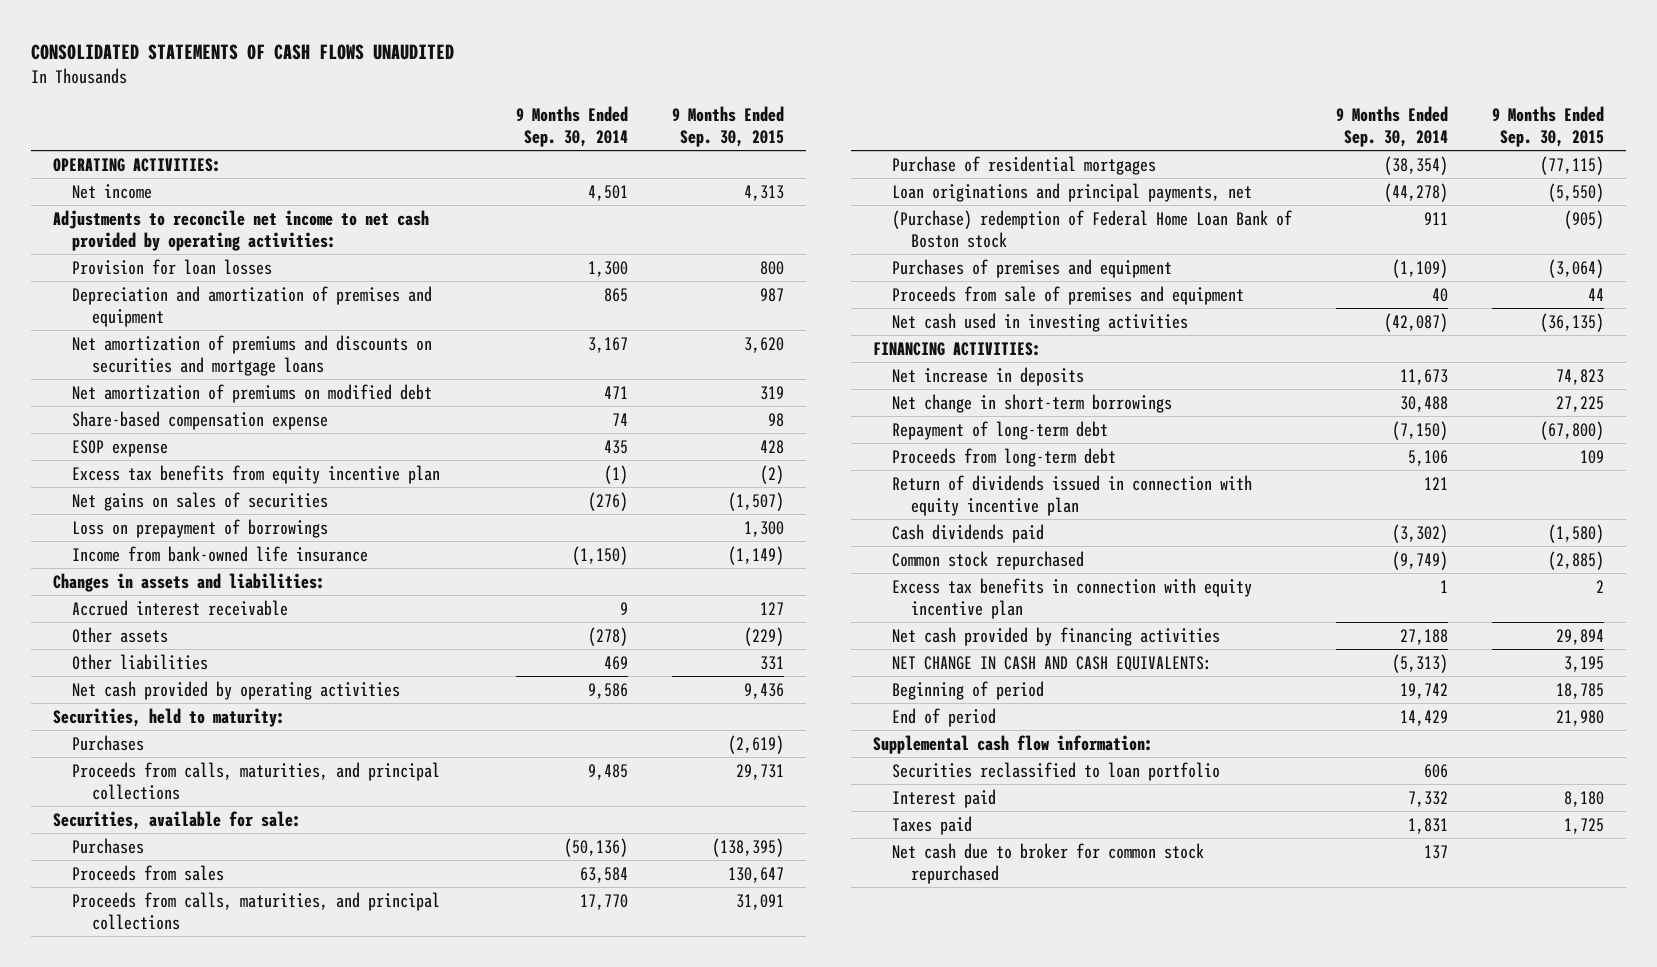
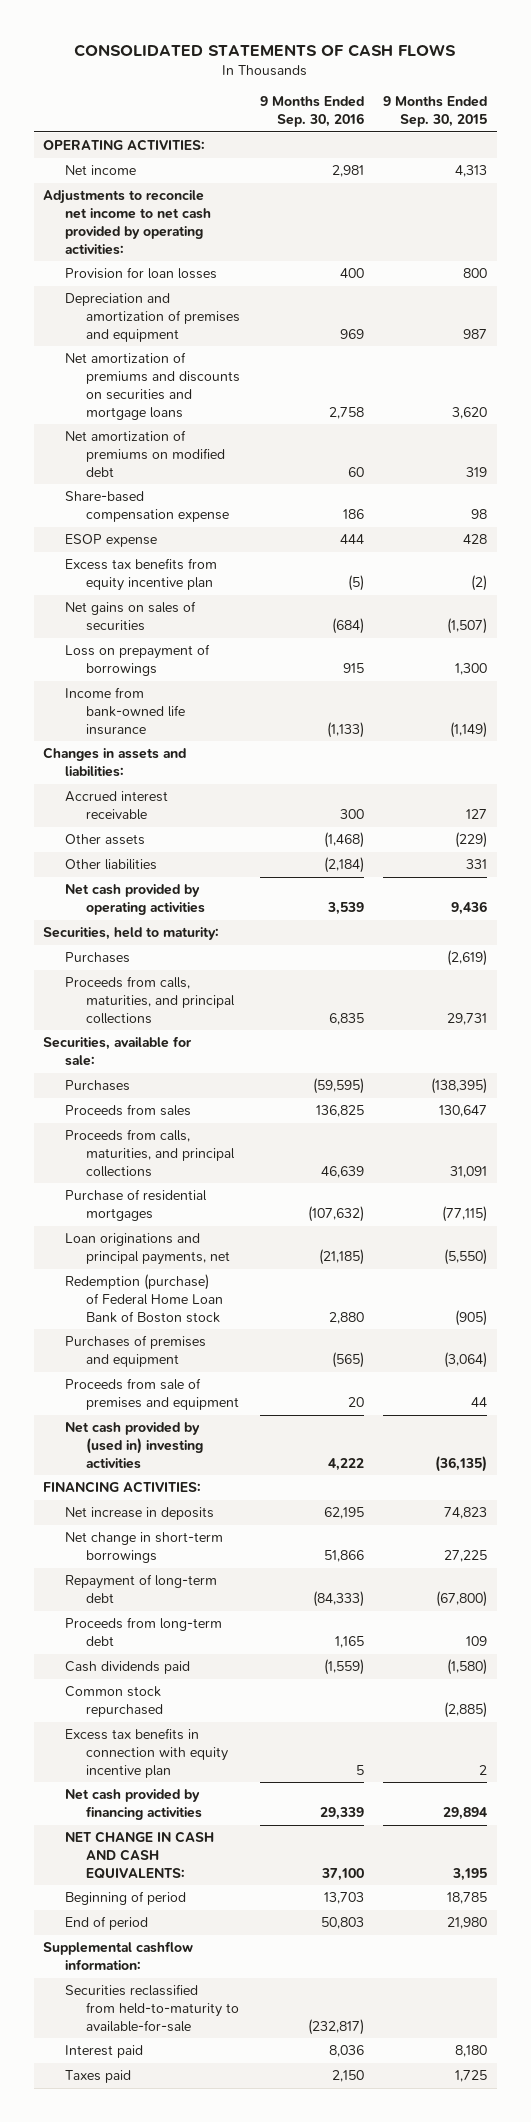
- CONSOLIDATED STATEMENTS OF CASH FLOWS UNAUDITED
+ CONSOLIDATED STATEMENTS OF CASH FLOWS
- | 9 Months Ended Sep. 30, 2014 | 9 Months Ended Sep. 30, 2015
+ | 9 Months Ended Sep. 30, 2016 | 9 Months Ended Sep. 30, 2015
- (Purchase) redemption of Federal Home Loan Bank of Boston stock | 911 | (905)
+ Redemption (purchase) of Federal Home Loan Bank of Boston stock | 2,880 | (905)
- Net cash used in investing activities | (42,087) | (36,135)
+ Net cash provided by (used in) investing activities | 4,222 | (36,135)
- Return of dividends issued in connection with equity incentive plan | 121 |
- Supplemental cash flow information:
- Securities reclassified to loan portfolio | 606 |
+ Supplemental cashflow information:
+ Securities reclassified from held-to-maturity to available-for-sale | (232,817) |
- Net cash due to broker for common stock repurchased | 137 |

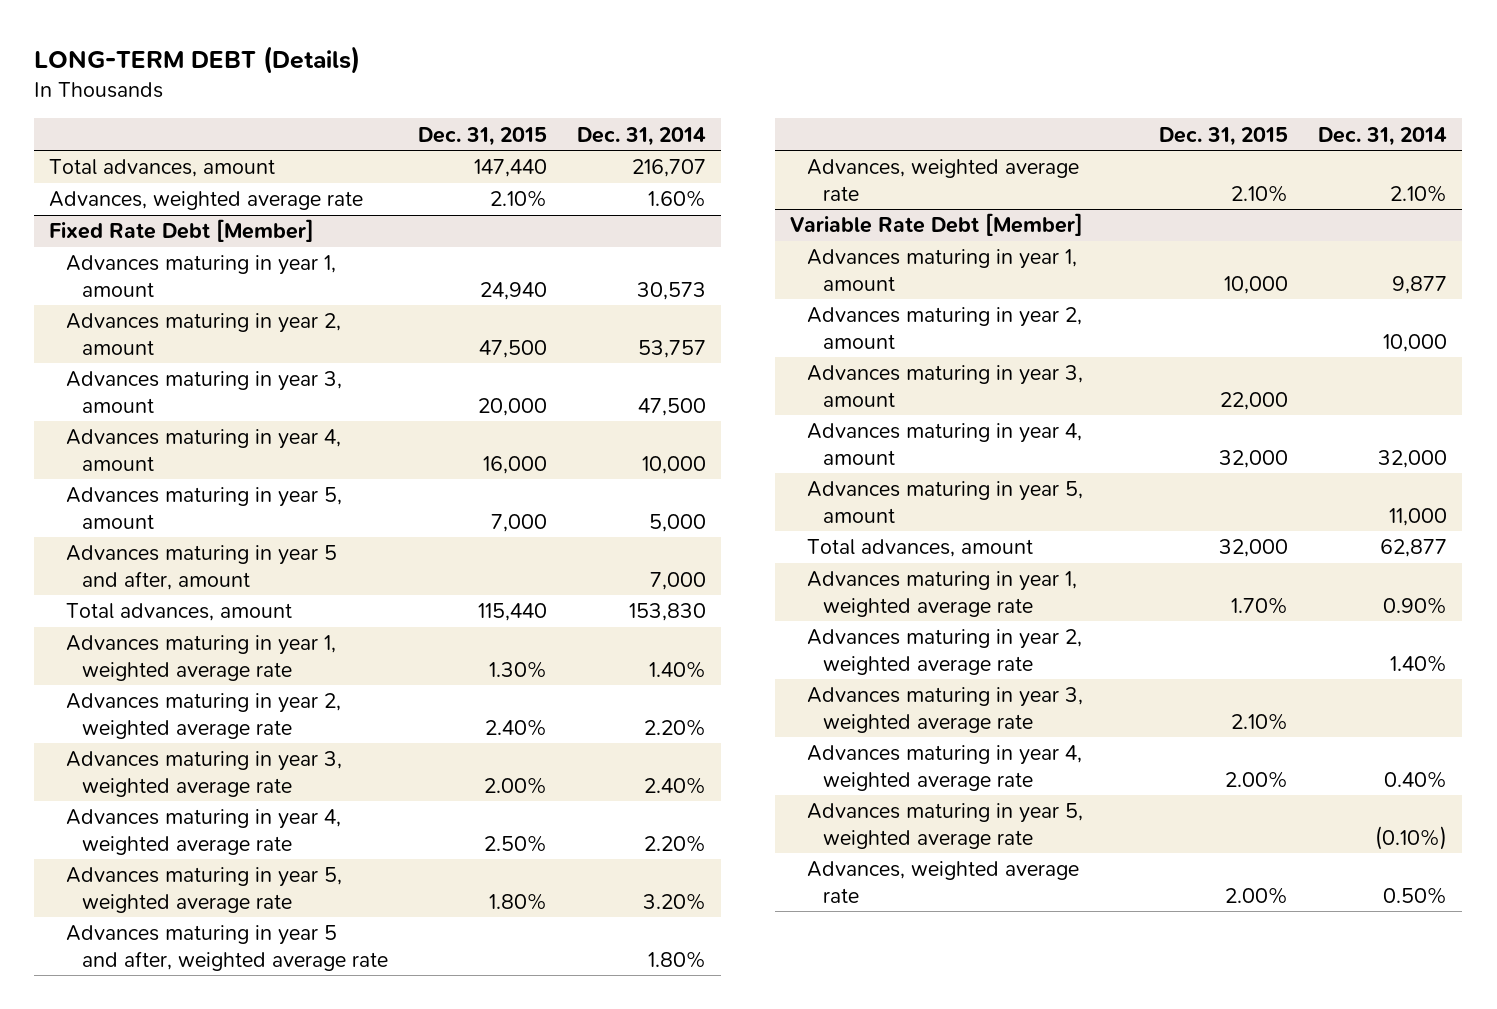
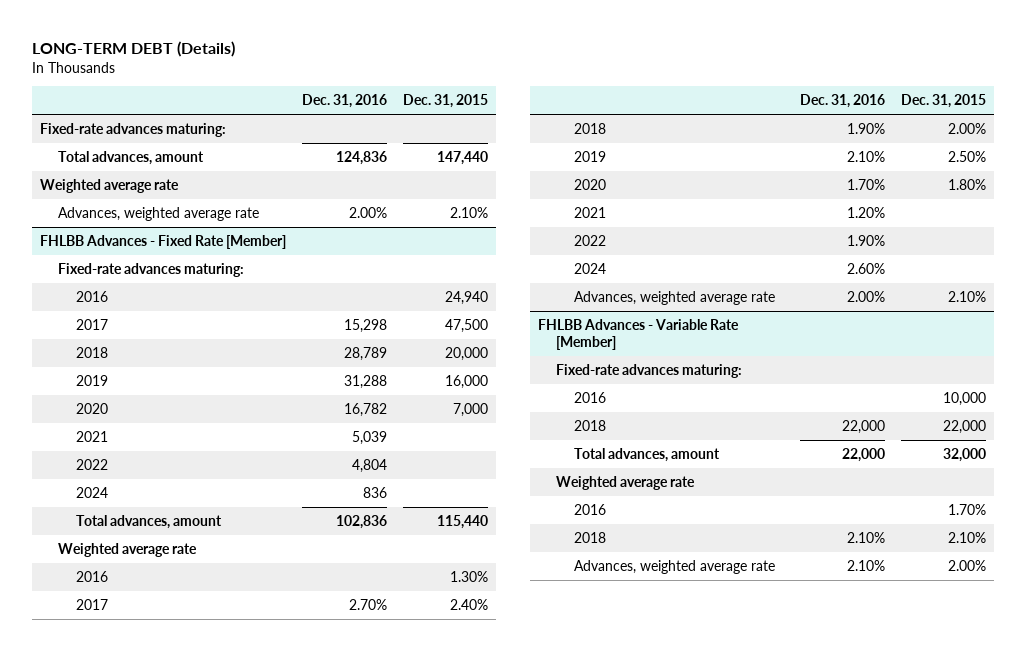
- | Dec. 31, 2015 | Dec. 31, 2014
+ | Dec. 31, 2016 | Dec. 31, 2015
+ Fixed-rate advances maturing:
+ Weighted average rate
- Fixed Rate Debt [Member]
- Advances maturing in year 1, amount | 24,940 | 30,573
- Advances maturing in year 2, amount | 47,500 | 53,757
- Advances maturing in year 3, amount | 20,000 | 47,500
- Advances maturing in year 4, amount | 16,000 | 10,000
- Advances maturing in year 5, amount | 7,000 | 5,000
- Advances maturing in year 5 and after, amount | | 7,000
+ FHLBB Advances - Fixed Rate [Member]
+ Fixed-rate advances maturing:
+ 2016 | | 24,940
+ 2017 | 15,298 | 47,500
+ 2018 | 28,789 | 20,000
+ 2019 | 31,288 | 16,000
+ 2020 | 16,782 | 7,000
+ 2021 | 5,039 |
+ 2022 | 4,804 |
+ 2024 | 836 |
- Advances maturing in year 1, weighted average rate | 1.30% | 1.40%
- Advances maturing in year 2, weighted average rate | 2.40% | 2.20%
- Advances maturing in year 3, weighted average rate | 2.00% | 2.40%
- Advances maturing in year 4, weighted average rate | 2.50% | 2.20%
- Advances maturing in year 5, weighted average rate | 1.80% | 3.20%
- Advances maturing in year 5 and after, weighted average rate | | 1.80%
+ Weighted average rate
+ 2016 | | 1.30%
+ 2017 | 2.70% | 2.40%
+ 2018 | 1.90% | 2.00%
+ 2019 | 2.10% | 2.50%
+ 2020 | 1.70% | 1.80%
+ 2021 | 1.20% |
+ 2022 | 1.90% |
+ 2024 | 2.60% |
- Variable Rate Debt [Member]
- Advances maturing in year 1, amount | 10,000 | 9,877
- Advances maturing in year 2, amount | | 10,000
- Advances maturing in year 3, amount | 22,000 |
- Advances maturing in year 4, amount | 32,000 | 32,000
- Advances maturing in year 5, amount | | 11,000
+ FHLBB Advances - Variable Rate [Member]
+ Fixed-rate advances maturing:
+ 2016 | | 10,000
+ 2018 | 22,000 | 22,000
- Advances maturing in year 1, weighted average rate | 1.70% | 0.90%
- Advances maturing in year 2, weighted average rate | | 1.40%
- Advances maturing in year 3, weighted average rate | 2.10% |
- Advances maturing in year 4, weighted average rate | 2.00% | 0.40%
- Advances maturing in year 5, weighted average rate | | (0.10%)
+ Weighted average rate
+ 2016 | | 1.70%
+ 2018 | 2.10% | 2.10%

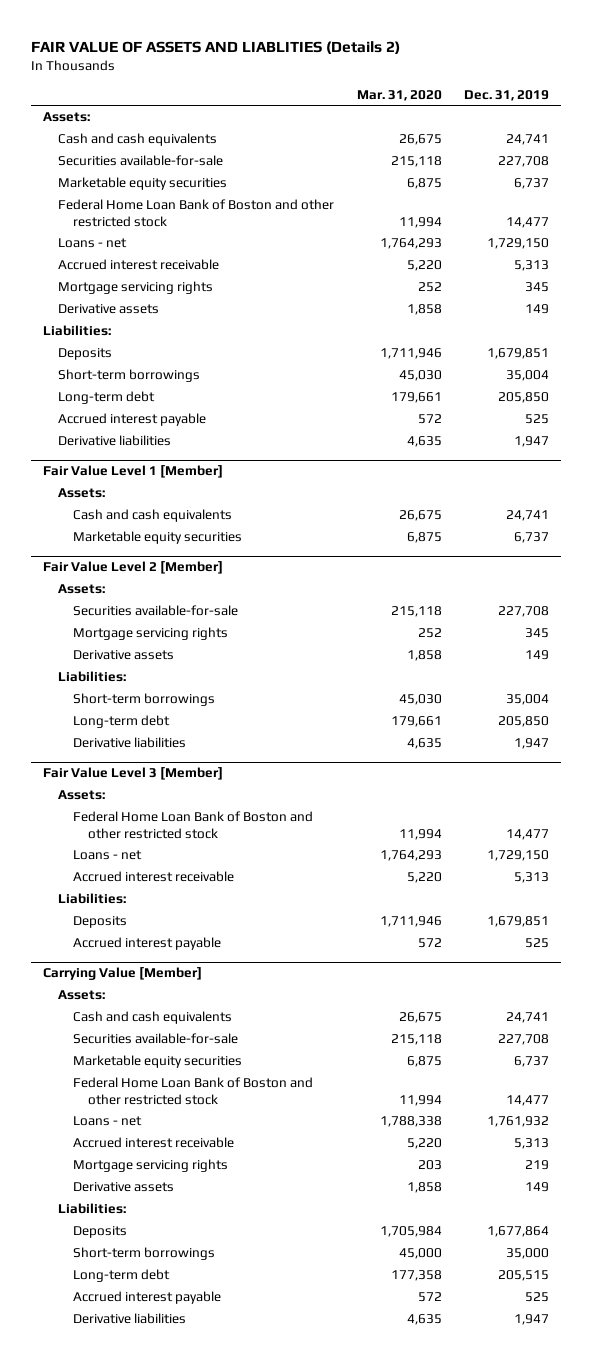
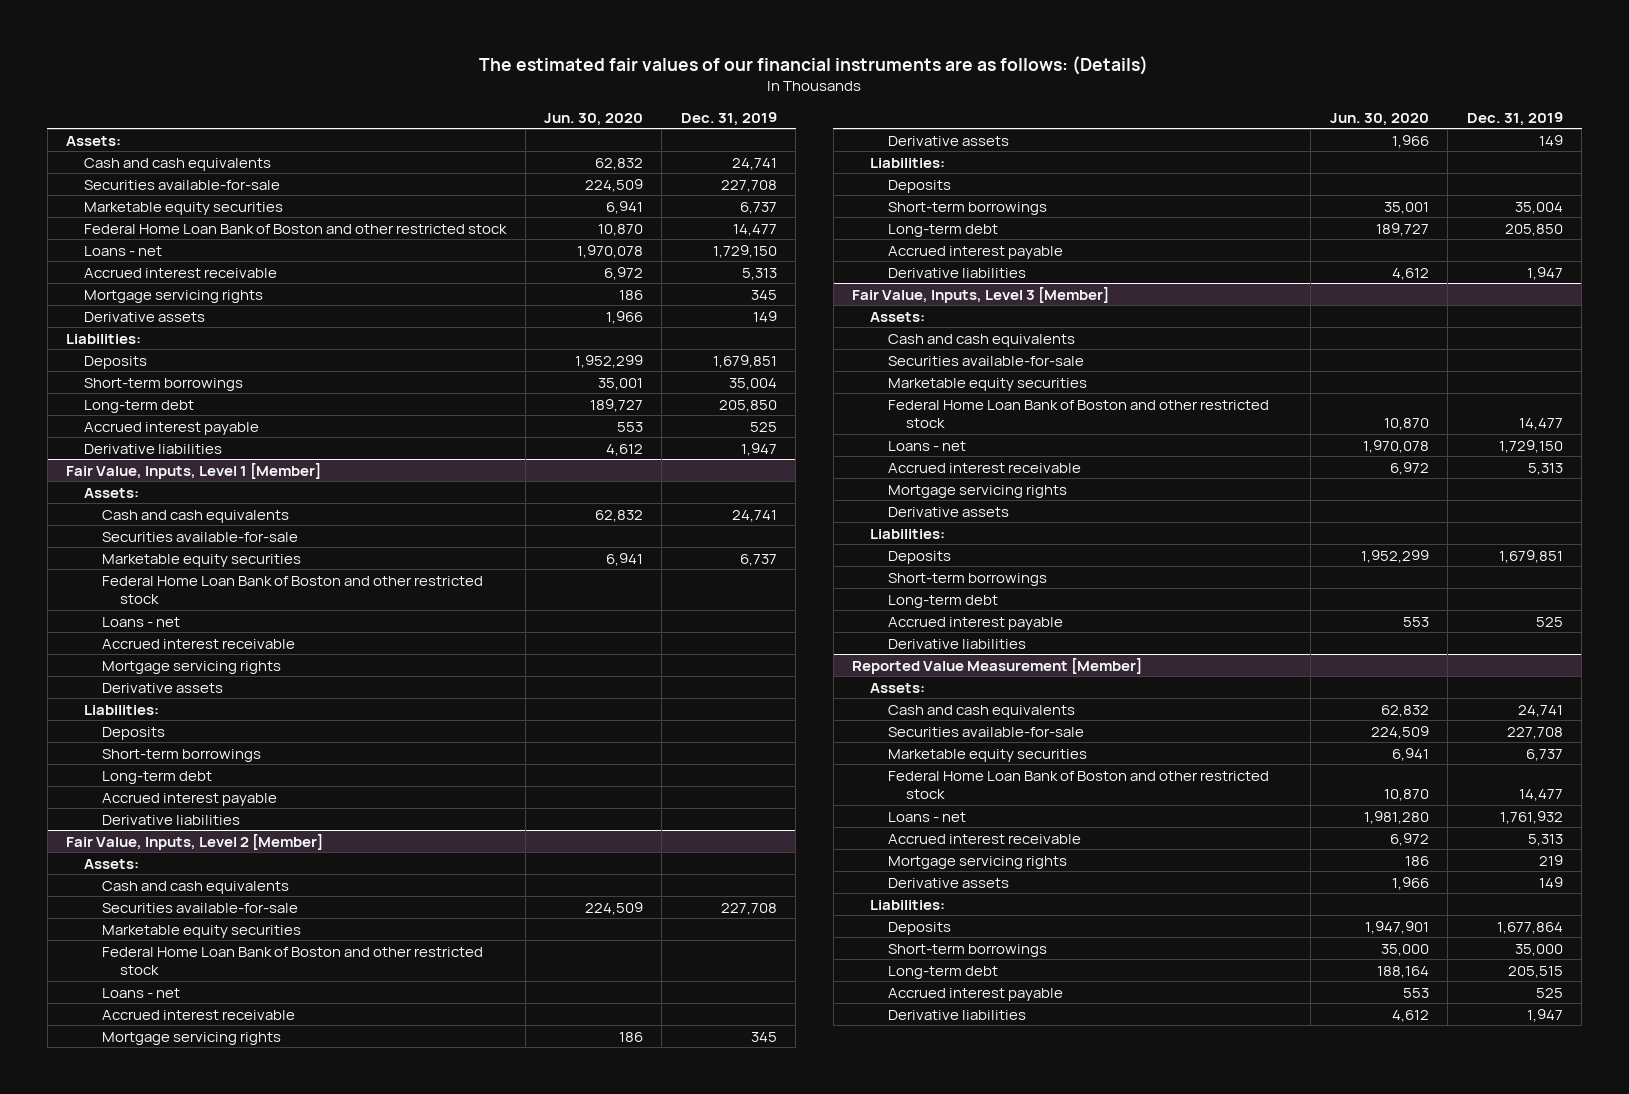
- FAIR VALUE OF ASSETS AND LIABLITIES (Details 2)
+ The estimated fair values of our financial instruments are as follows: (Details)
- | Mar. 31, 2020 | Dec. 31, 2019
+ | Jun. 30, 2020 | Dec. 31, 2019
- Fair Value Level 1 [Member]
+ Fair Value, Inputs, Level 1 [Member]
+ Securities available-for-sale
- Fair Value Level 2 [Member]
+ Federal Home Loan Bank of Boston and other restricted stock
+ Loans - net
+ Accrued interest receivable
+ Mortgage servicing rights
+ Derivative assets
+ Liabilities:
+ Deposits
+ Short-term borrowings
+ Long-term debt
+ Accrued interest payable
+ Derivative liabilities
+ Fair Value, Inputs, Level 2 [Member]
+ Cash and cash equivalents
+ Marketable equity securities
+ Federal Home Loan Bank of Boston and other restricted stock
+ Loans - net
+ Accrued interest receivable
+ Deposits
+ Accrued interest payable
- Fair Value Level 3 [Member]
+ Fair Value, Inputs, Level 3 [Member]
+ Cash and cash equivalents
+ Securities available-for-sale
+ Marketable equity securities
+ Mortgage servicing rights
+ Derivative assets
+ Short-term borrowings
+ Long-term debt
- Carrying Value [Member]
+ Derivative liabilities
+ Reported Value Measurement [Member]

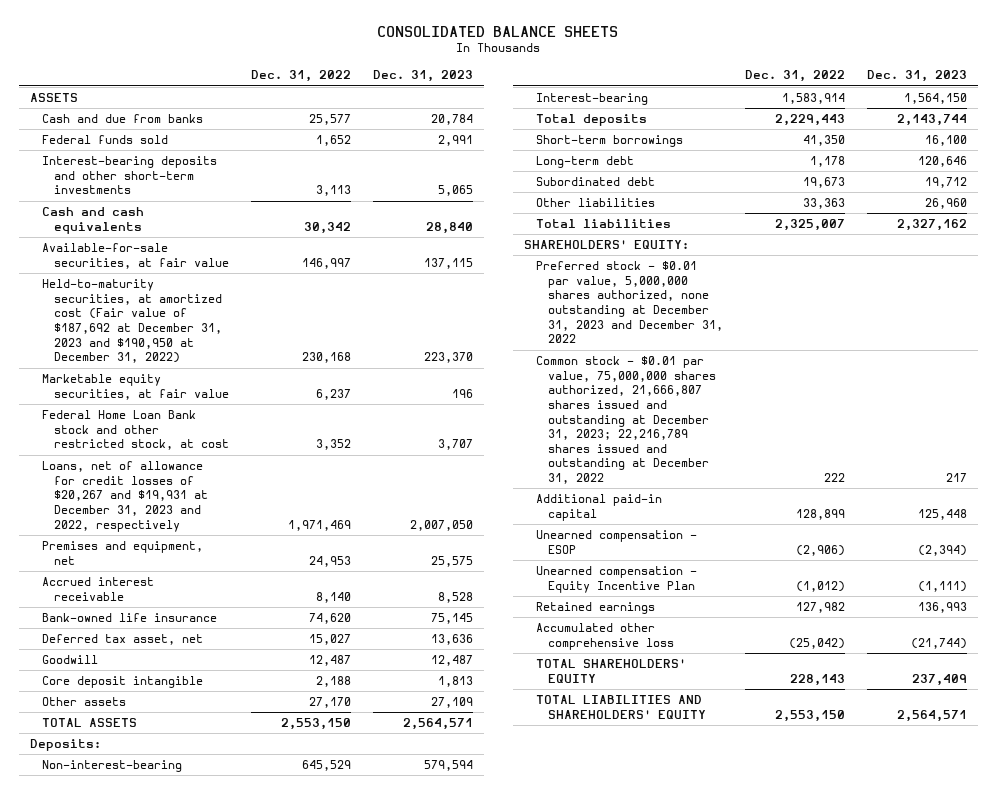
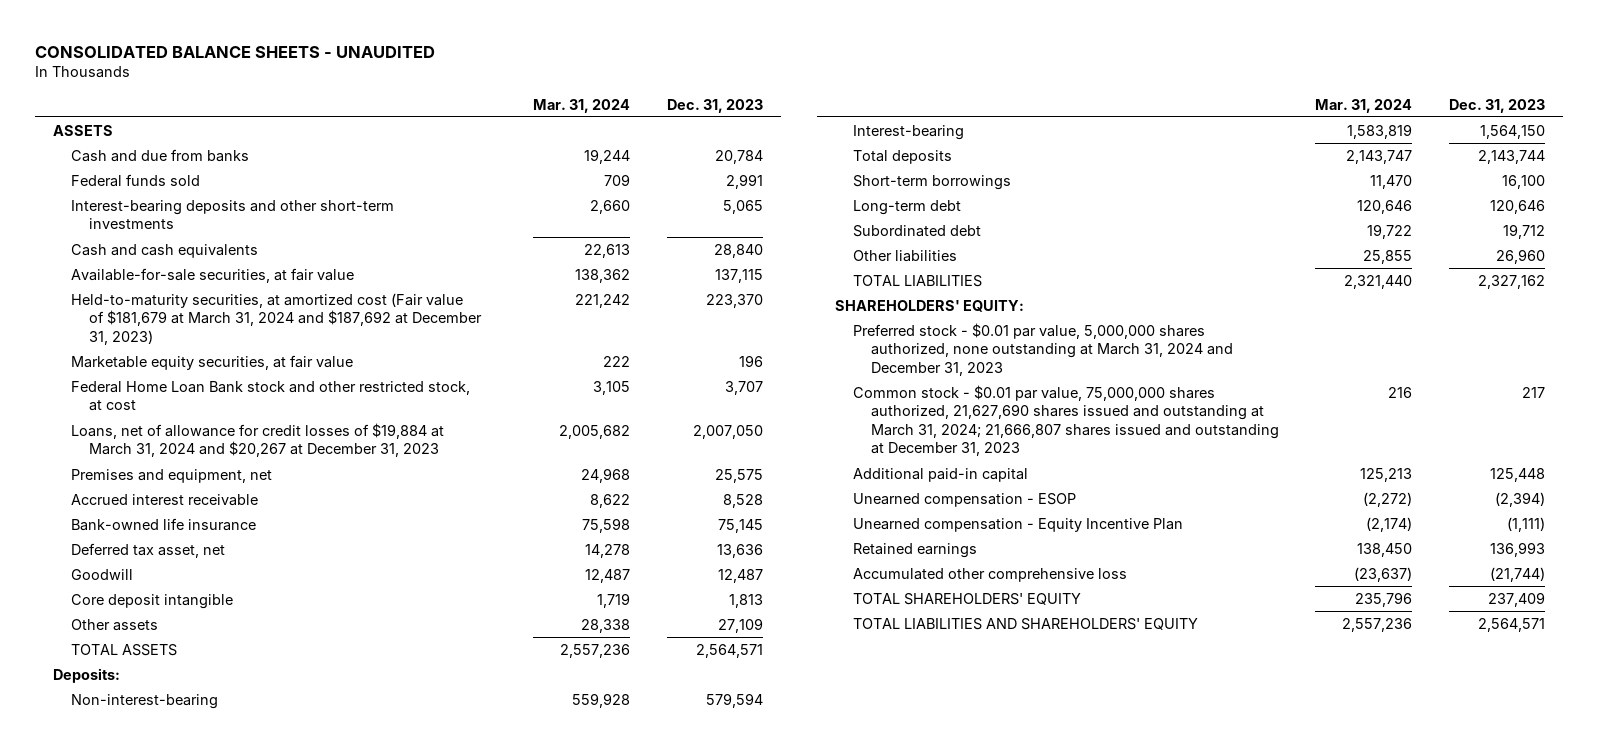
- CONSOLIDATED BALANCE SHEETS
+ CONSOLIDATED BALANCE SHEETS - UNAUDITED
- | Dec. 31, 2022 | Dec. 31, 2023
+ | Mar. 31, 2024 | Dec. 31, 2023
- Held-to-maturity securities, at amortized cost (Fair value of $187,692 at December 31, 2023 and $190,950 at December 31, 2022) | 230,168 | 223,370
+ Held-to-maturity securities, at amortized cost (Fair value of $181,679 at March 31, 2024 and $187,692 at December 31, 2023) | 221,242 | 223,370
- Loans, net of allowance for credit losses of $20,267 and $19,931 at December 31, 2023 and 2022, respectively | 1,971,469 | 2,007,050
+ Loans, net of allowance for credit losses of $19,884 at March 31, 2024 and $20,267 at December 31, 2023 | 2,005,682 | 2,007,050
- Total liabilities | 2,325,007 | 2,327,162
+ TOTAL LIABILITIES | 2,321,440 | 2,327,162
- Preferred stock - $0.01 par value, 5,000,000 shares authorized, none outstanding at December 31, 2023 and December 31, 2022
- Common stock - $0.01 par value, 75,000,000 shares authorized, 21,666,807 shares issued and outstanding at December 31, 2023; 22,216,789 shares issued and outstanding at December 31, 2022 | 222 | 217
+ Preferred stock - $0.01 par value, 5,000,000 shares authorized, none outstanding at March 31, 2024 and December 31, 2023
+ Common stock - $0.01 par value, 75,000,000 shares authorized, 21,627,690 shares issued and outstanding at March 31, 2024; 21,666,807 shares issued and outstanding at December 31, 2023 | 216 | 217

